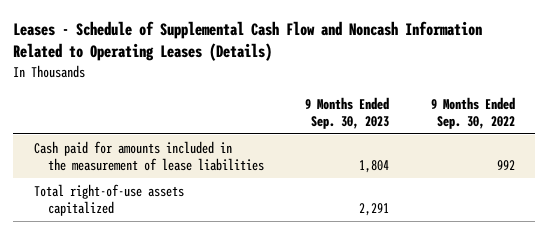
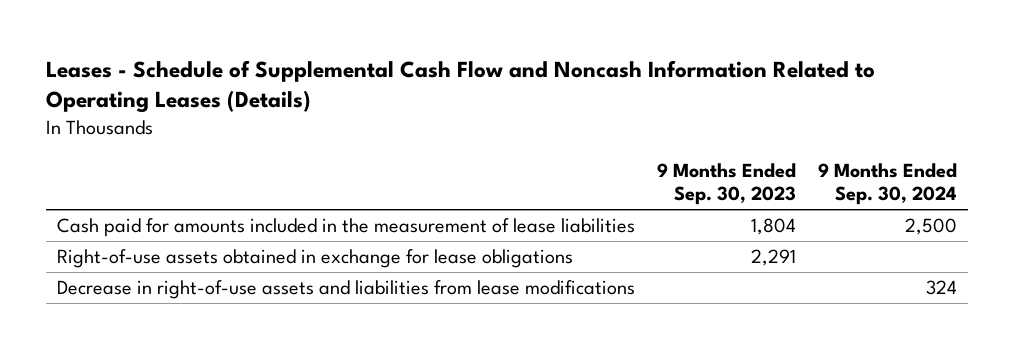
- | 9 Months Ended Sep. 30, 2023 | 9 Months Ended Sep. 30, 2022
+ | 9 Months Ended Sep. 30, 2023 | 9 Months Ended Sep. 30, 2024
- Total right-of-use assets capitalized | 2,291 |
+ Right-of-use assets obtained in exchange for lease obligations | 2,291 |
+ Decrease in right-of-use assets and liabilities from lease modifications | | 324

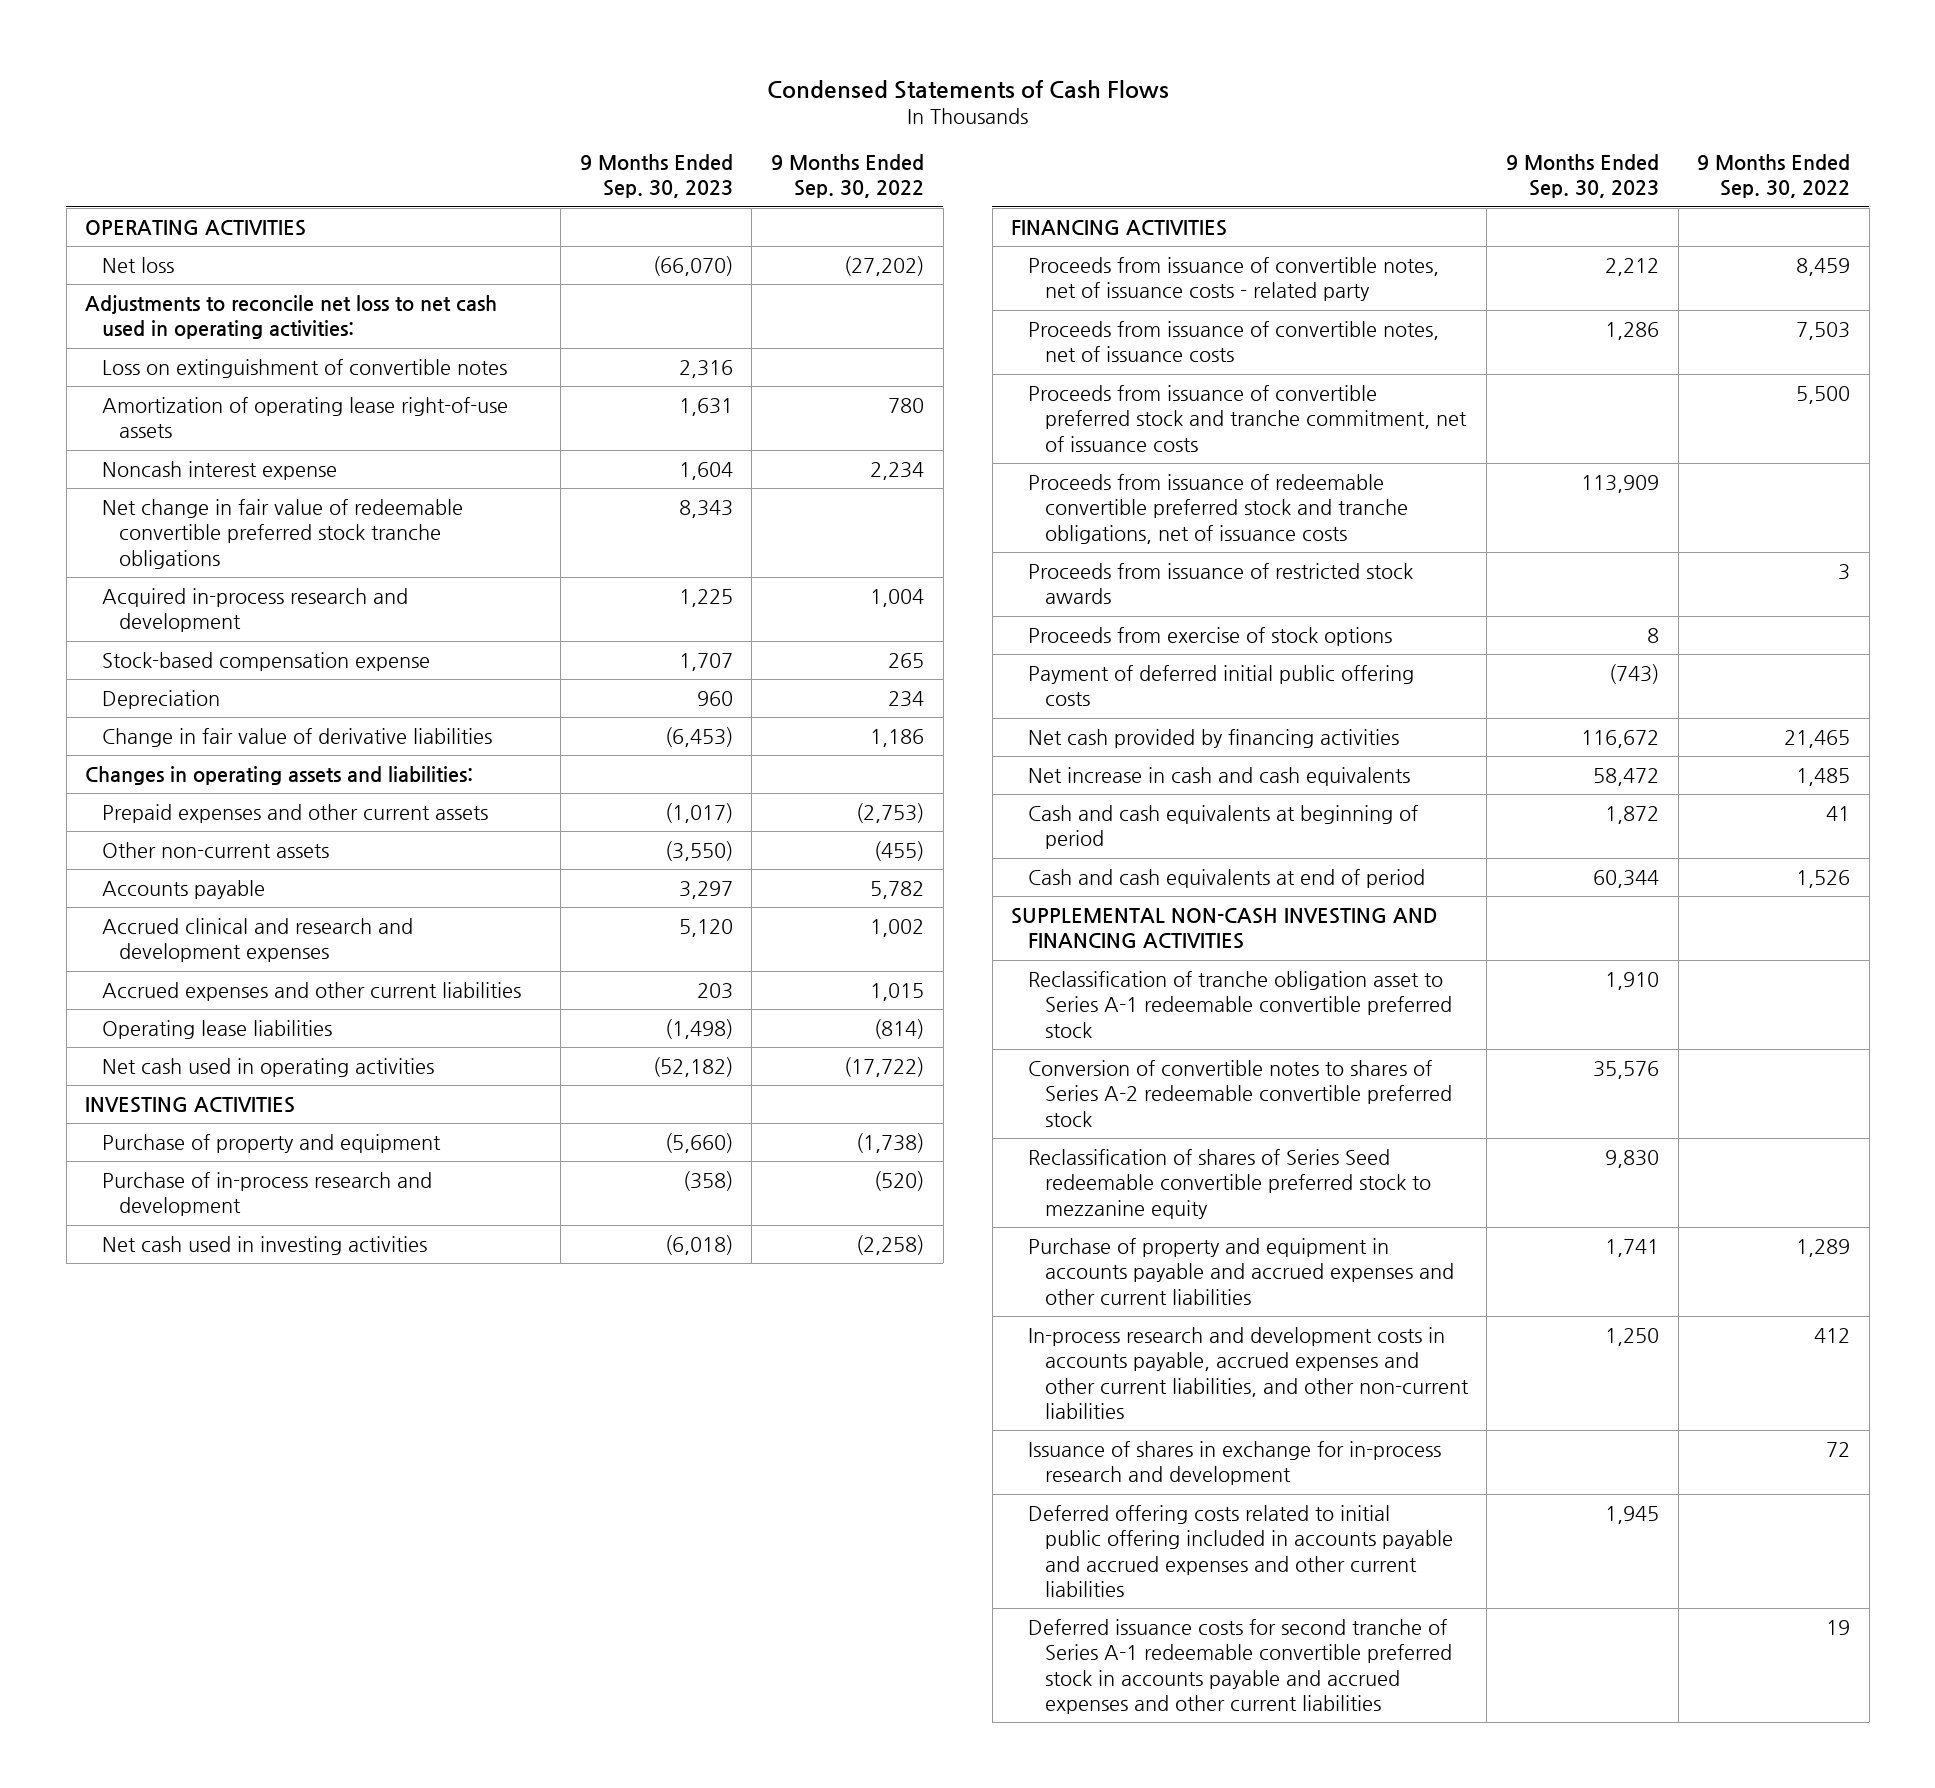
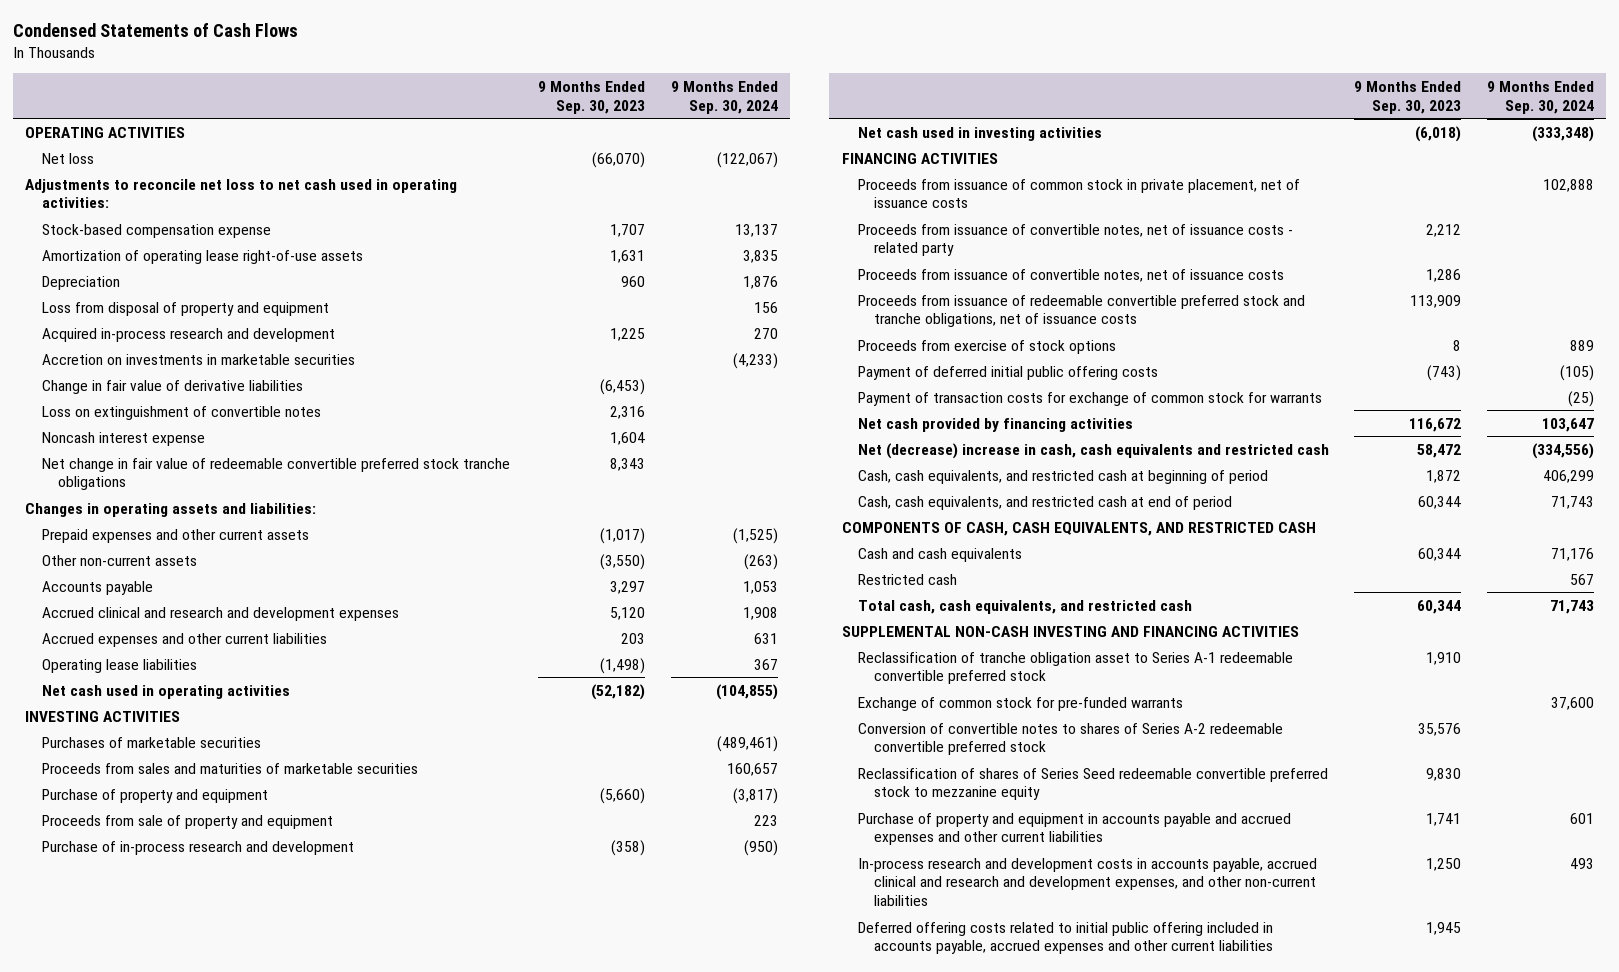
- | 9 Months Ended Sep. 30, 2023 | 9 Months Ended Sep. 30, 2022
+ | 9 Months Ended Sep. 30, 2023 | 9 Months Ended Sep. 30, 2024
moved down: Amortization of operating lease right-of-use assets | 1,631 | 3,835
+ Loss from disposal of property and equipment | | 156
moved down: Acquired in-process research and development | 1,225 | 270
+ Accretion on investments in marketable securities | | (4,233)
moved down: Loss on extinguishment of convertible notes | 2,316 |
moved down: Noncash interest expense | 1,604 |
moved down: Net change in fair value of redeemable convertible preferred stock tranche obligations | 8,343 |
+ Purchases of marketable securities | | (489,461)
+ Proceeds from sales and maturities of marketable securities | | 160,657
+ Proceeds from sale of property and equipment | | 223
+ Proceeds from issuance of common stock in private placement, net of issuance costs | | 102,888
- Proceeds from issuance of convertible preferred stock and tranche commitment, net of issuance costs | | 5,500
- Proceeds from issuance of restricted stock awards | | 3
+ Payment of transaction costs for exchange of common stock for warrants | | (25)
- Net increase in cash and cash equivalents | 58,472 | 1,485
- Cash and cash equivalents at beginning of period | 1,872 | 41
- Cash and cash equivalents at end of period | 60,344 | 1,526
+ Net (decrease) increase in cash, cash equivalents and restricted cash | 58,472 | (334,556)
+ Cash, cash equivalents, and restricted cash at beginning of period | 1,872 | 406,299
+ Cash, cash equivalents, and restricted cash at end of period | 60,344 | 71,743
+ COMPONENTS OF CASH, CASH EQUIVALENTS, AND RESTRICTED CASH
+ Cash and cash equivalents | 60,344 | 71,176
+ Restricted cash | | 567
+ Total cash, cash equivalents, and restricted cash | 60,344 | 71,743
+ Exchange of common stock for pre-funded warrants | | 37,600
- In-process research and development costs in accounts payable, accrued expenses and other current liabilities, and other non-current liabilities | 1,250 | 412
- Issuance of shares in exchange for in-process research and development | | 72
- Deferred offering costs related to initial public offering included in accounts payable and accrued expenses and other current liabilities | 1,945 |
- Deferred issuance costs for second tranche of Series A-1 redeemable convertible preferred stock in accounts payable and accrued expenses and other current liabilities | | 19
+ In-process research and development costs in accounts payable, accrued clinical and research and development expenses, and other non-current liabilities | 1,250 | 493
+ Deferred offering costs related to initial public offering included in accounts payable, accrued expenses and other current liabilities | 1,945 |

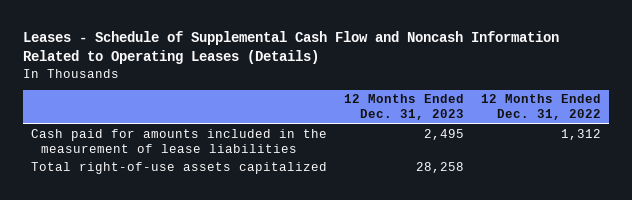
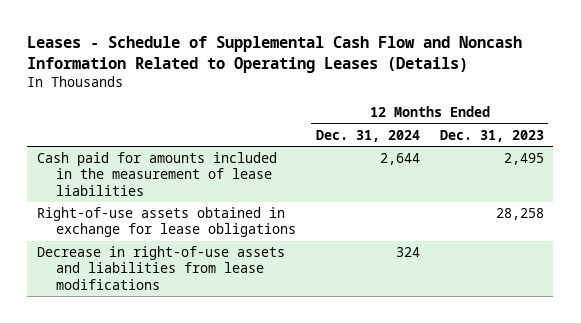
- | 12 Months Ended Dec. 31, 2023 | 12 Months Ended Dec. 31, 2022
+ | 12 Months Ended Dec. 31, 2024 | 12 Months Ended Dec. 31, 2023
- Total right-of-use assets capitalized | 28,258 |
+ Right-of-use assets obtained in exchange for lease obligations | | 28,258
+ Decrease in right-of-use assets and liabilities from lease modifications | 324 |

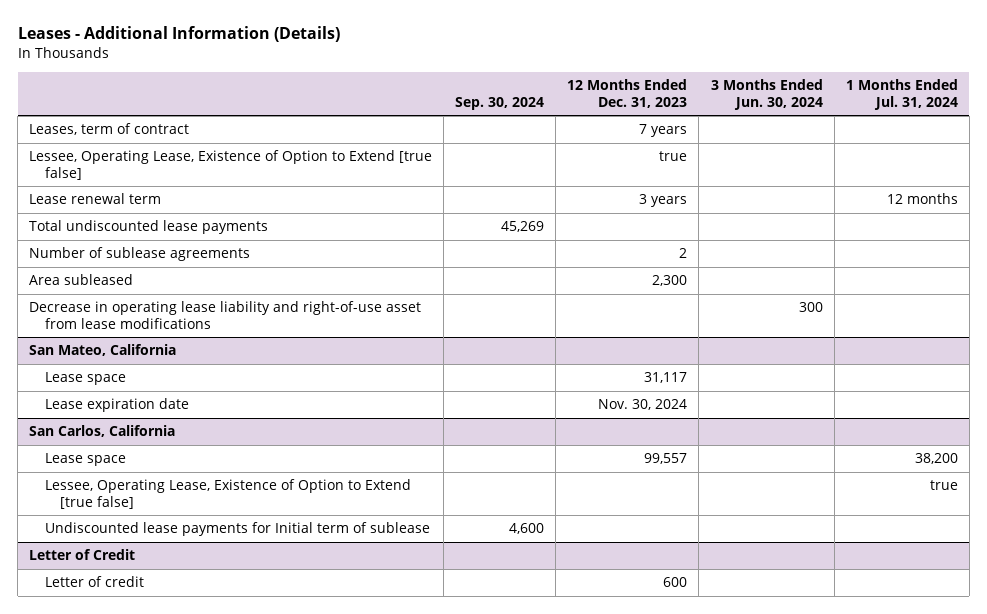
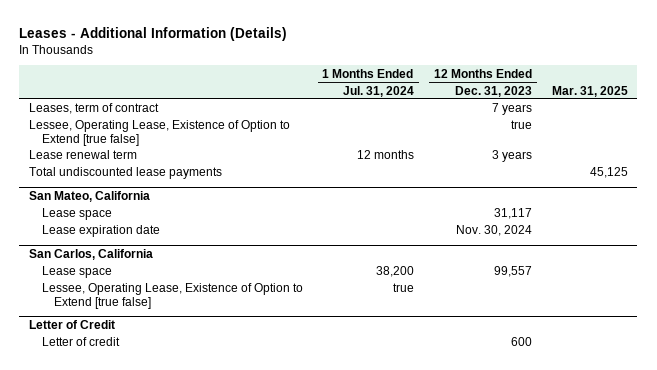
- | Sep. 30, 2024 | 12 Months Ended Dec. 31, 2023 | 3 Months Ended Jun. 30, 2024 | 1 Months Ended Jul. 31, 2024
+ | 1 Months Ended Jul. 31, 2024 | 12 Months Ended Dec. 31, 2023 | Mar. 31, 2025
- Number of sublease agreements | | 2 | |
- Area subleased | | 2,300 | |
- Decrease in operating lease liability and right-of-use asset from lease modifications | | | 300 |
@ San Carlos, California
- Undiscounted lease payments for Initial term of sublease | 4,600 | | |

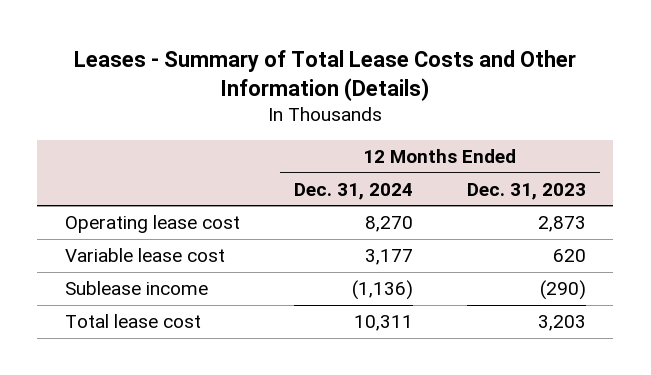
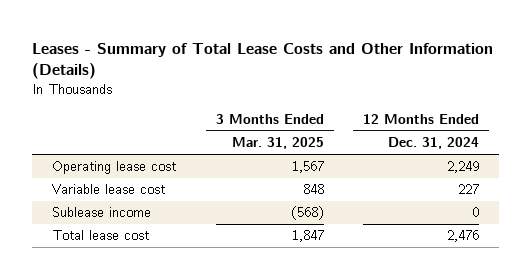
- | 12 Months Ended Dec. 31, 2024 | 12 Months Ended Dec. 31, 2023
+ | 3 Months Ended Mar. 31, 2025 | 12 Months Ended Dec. 31, 2024
- Operating lease cost | 8,270 | 2,873
- Variable lease cost | 3,177 | 620
- Sublease income | (1,136) | (290)
- Total lease cost | 10,311 | 3,203
+ Operating lease cost | 1,567 | 2,249
+ Variable lease cost | 848 | 227
+ Sublease income | (568) | 0
+ Total lease cost | 1,847 | 2,476

